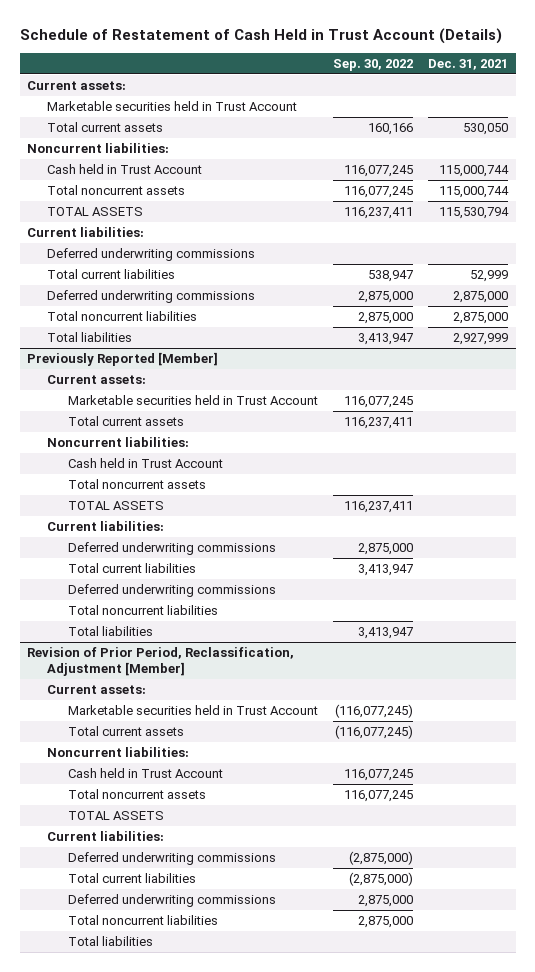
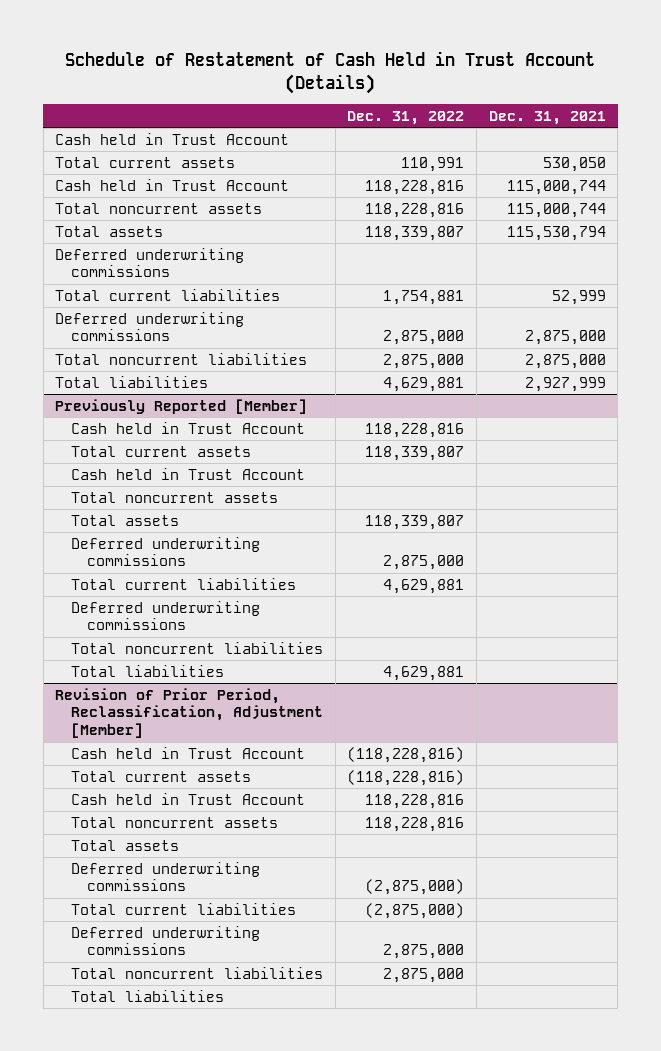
- | Sep. 30, 2022 | Dec. 31, 2021
+ | Dec. 31, 2022 | Dec. 31, 2021
- Current assets:
- Marketable securities held in Trust Account
+ Cash held in Trust Account
- Noncurrent liabilities:
- TOTAL ASSETS | 116,237,411 | 115,530,794
- Current liabilities:
+ Total assets | 118,339,807 | 115,530,794
@ Previously Reported [Member]
- Current assets:
- Marketable securities held in Trust Account | 116,077,245 |
+ Cash held in Trust Account | 118,228,816 |
- Noncurrent liabilities:
- TOTAL ASSETS | 116,237,411 |
- Current liabilities:
+ Total assets | 118,339,807 |
@ Revision of Prior Period, Reclassification, Adjustment [Member]
- Current assets:
- Marketable securities held in Trust Account | (116,077,245) |
+ Cash held in Trust Account | (118,228,816) |
- Noncurrent liabilities:
- TOTAL ASSETS
- Current liabilities:
+ Total assets

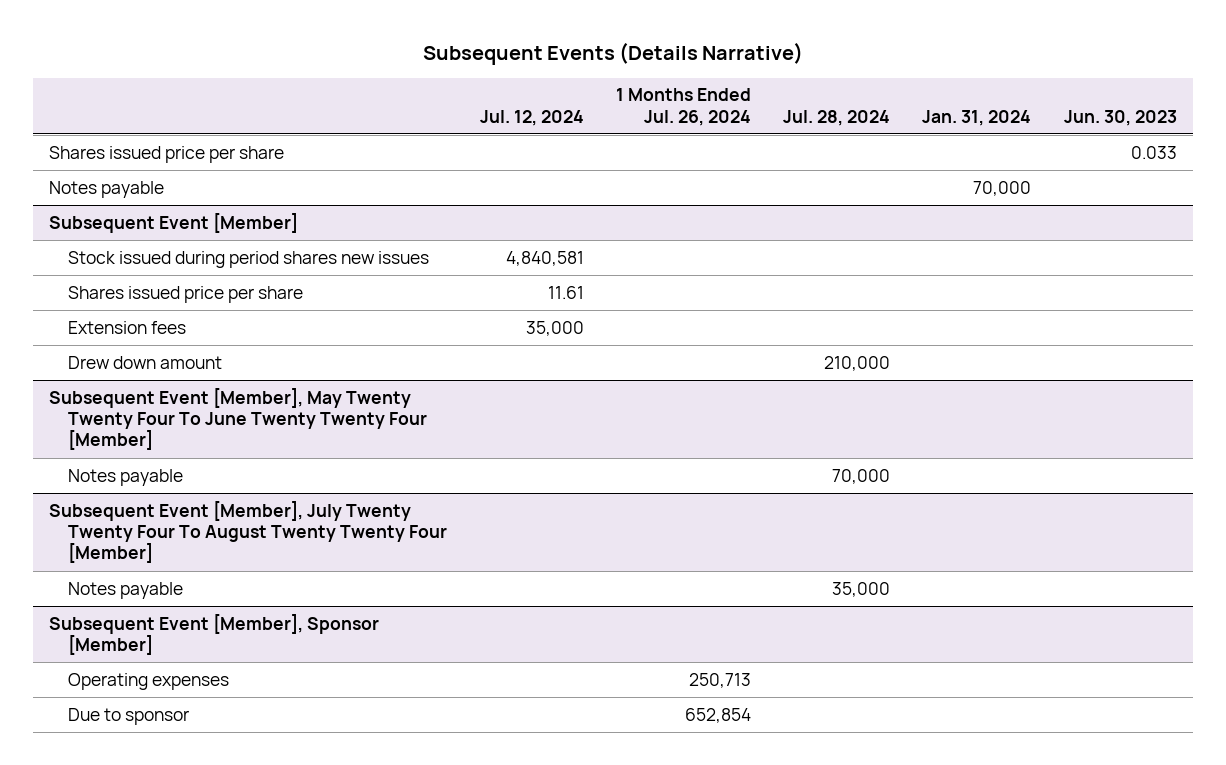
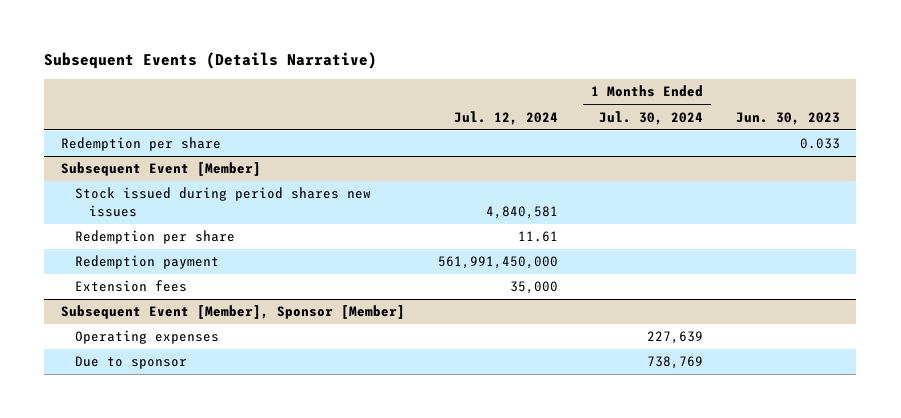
- | Jul. 12, 2024 | 1 Months Ended Jul. 26, 2024 | Jul. 28, 2024 | Jan. 31, 2024 | Jun. 30, 2023
+ | Jul. 12, 2024 | 1 Months Ended Jul. 30, 2024 | Jun. 30, 2023
- Shares issued price per share | | | | | 0.033
- Notes payable | | | | 70,000 |
+ Redemption per share | | | 0.033
@ Subsequent Event [Member]
- Shares issued price per share | 11.61 | | | |
+ Redemption per share | 11.61 | |
+ Redemption payment | 561,991,450,000 | |
- Drew down amount | | | 210,000 | |
- Subsequent Event [Member], May Twenty Twenty Four To June Twenty Twenty Four [Member]
- Notes payable | | | 70,000 | |
- Subsequent Event [Member], July Twenty Twenty Four To August Twenty Twenty Four [Member]
- Notes payable | | | 35,000 | |

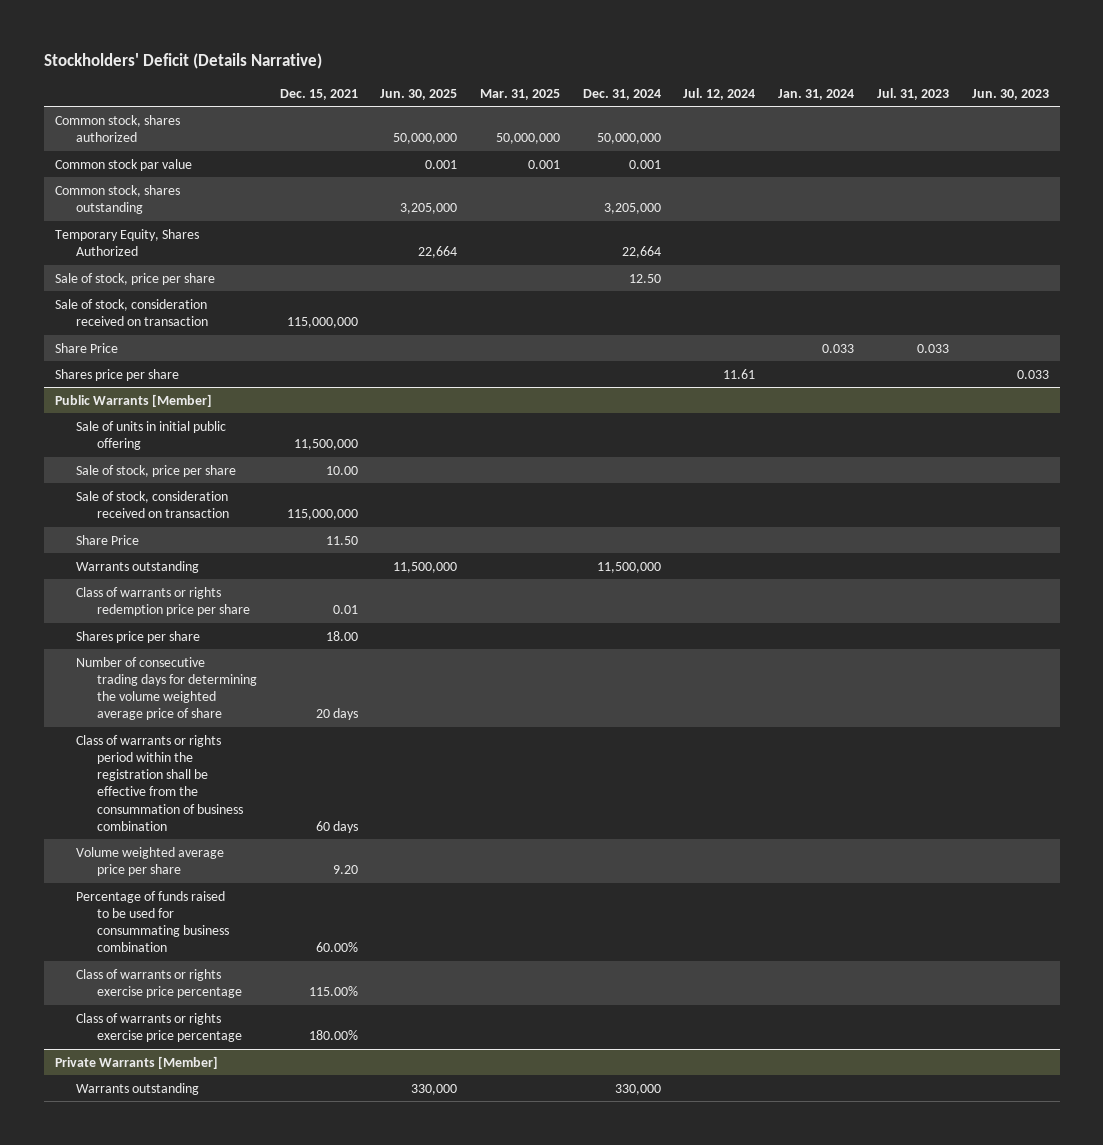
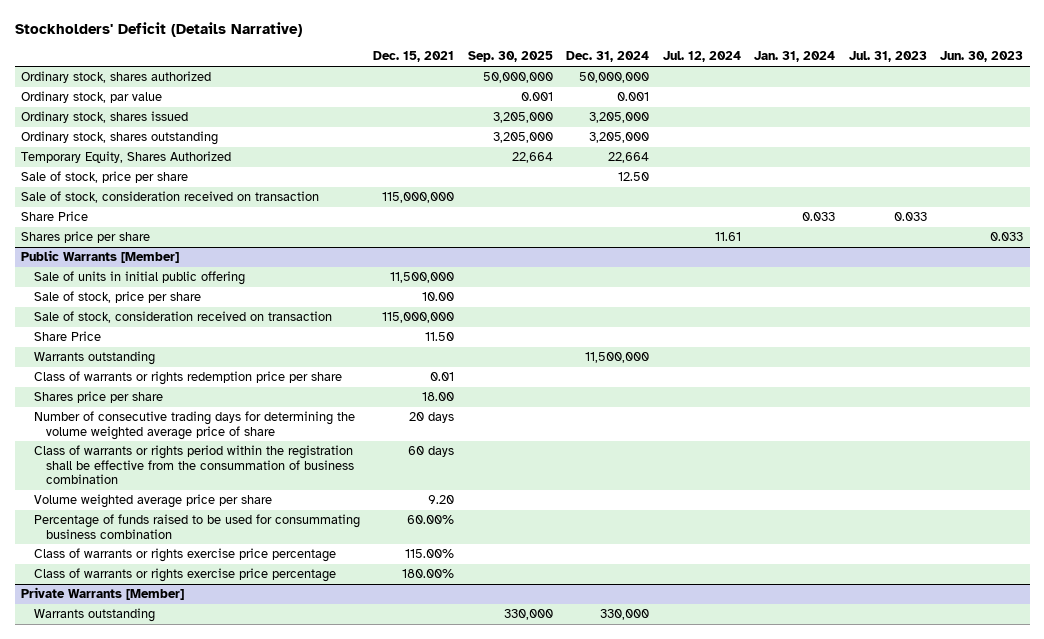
- | Dec. 15, 2021 | Jun. 30, 2025 | Mar. 31, 2025 | Dec. 31, 2024 | Jul. 12, 2024 | Jan. 31, 2024 | Jul. 31, 2023 | Jun. 30, 2023
+ | Dec. 15, 2021 | Sep. 30, 2025 | Dec. 31, 2024 | Jul. 12, 2024 | Jan. 31, 2024 | Jul. 31, 2023 | Jun. 30, 2023
- Common stock, shares authorized | | 50,000,000 | 50,000,000 | 50,000,000 | | | |
- Common stock par value | | 0.001 | 0.001 | 0.001 | | | |
- Common stock, shares outstanding | | 3,205,000 | | 3,205,000 | | | |
+ Ordinary stock, shares authorized | | 50,000,000 | 50,000,000 | | | |
+ Ordinary stock, par value | | 0.001 | 0.001 | | | |
+ Ordinary stock, shares issued | | 3,205,000 | 3,205,000 | | | |
+ Ordinary stock, shares outstanding | | 3,205,000 | 3,205,000 | | | |

